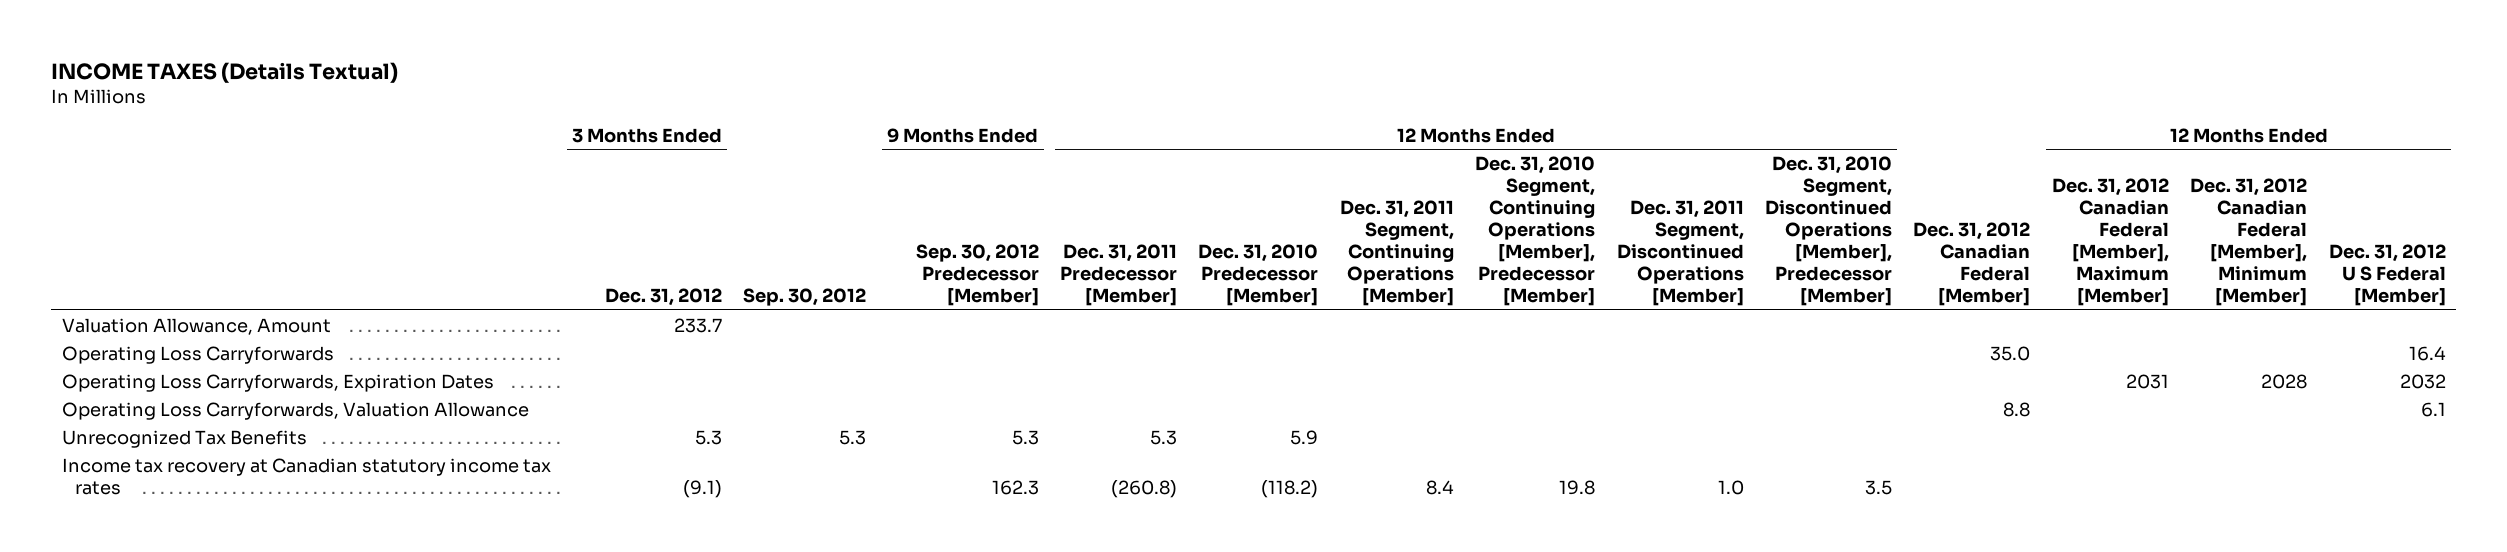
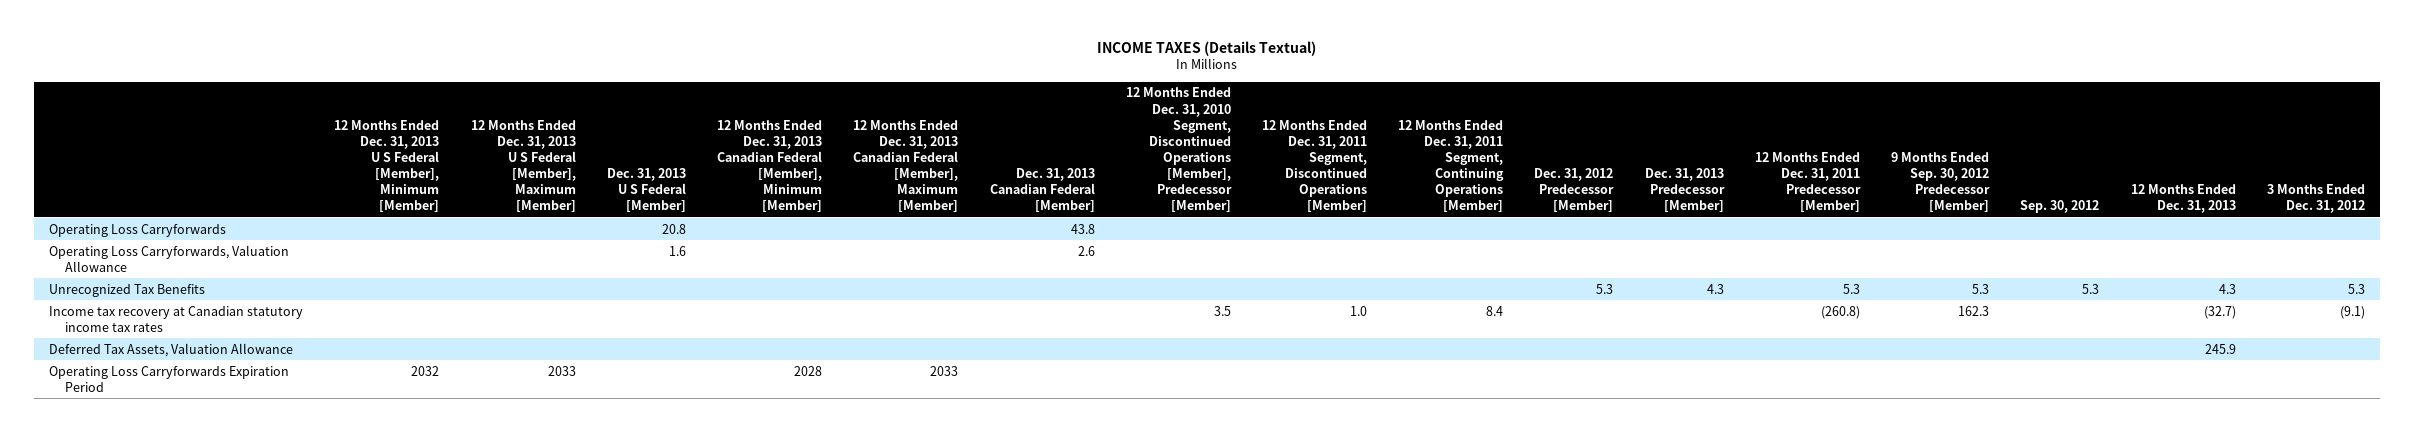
- | 3 Months Ended Dec. 31, 2012 | Sep. 30, 2012 | 9 Months Ended Sep. 30, 2012 Predecessor [Member] | 12 Months Ended Dec. 31, 2011 Predecessor [Member] | 12 Months Ended Dec. 31, 2010 Predecessor [Member] | 12 Months Ended Dec. 31, 2011 Segment, Continuing Operations [Member] | 12 Months Ended Dec. 31, 2010 Segment, Continuing Operations [Member], Predecessor [Member] | 12 Months Ended Dec. 31, 2011 Segment, Discontinued Operations [Member] | 12 Months Ended Dec. 31, 2010 Segment, Discontinued Operations [Member], Predecessor [Member] | Dec. 31, 2012 Canadian Federal [Member] | 12 Months Ended Dec. 31, 2012 Canadian Federal [Member], Maximum [Member] | 12 Months Ended Dec. 31, 2012 Canadian Federal [Member], Minimum [Member] | 12 Months Ended Dec. 31, 2012 U S Federal [Member]
+ | 12 Months Ended Dec. 31, 2013 U S Federal [Member], Minimum [Member] | 12 Months Ended Dec. 31, 2013 U S Federal [Member], Maximum [Member] | Dec. 31, 2013 U S Federal [Member] | 12 Months Ended Dec. 31, 2013 Canadian Federal [Member], Minimum [Member] | 12 Months Ended Dec. 31, 2013 Canadian Federal [Member], Maximum [Member] | Dec. 31, 2013 Canadian Federal [Member] | 12 Months Ended Dec. 31, 2010 Segment, Discontinued Operations [Member], Predecessor [Member] | 12 Months Ended Dec. 31, 2011 Segment, Discontinued Operations [Member] | 12 Months Ended Dec. 31, 2011 Segment, Continuing Operations [Member] | Dec. 31, 2012 Predecessor [Member] | Dec. 31, 2013 Predecessor [Member] | 12 Months Ended Dec. 31, 2011 Predecessor [Member] | 9 Months Ended Sep. 30, 2012 Predecessor [Member] | Sep. 30, 2012 | 12 Months Ended Dec. 31, 2013 | 3 Months Ended Dec. 31, 2012
- Valuation Allowance, Amount | 233.7 | | | | | | | | | | | |
- Operating Loss Carryforwards, Expiration Dates | | | | | | | | | | | 2031 | 2028 | 2032
+ Deferred Tax Assets, Valuation Allowance | | | | | | | | | | | | | | | 245.9 |
+ Operating Loss Carryforwards Expiration Period | 2032 | 2033 | | 2028 | 2033 | | | | | | | | | | |

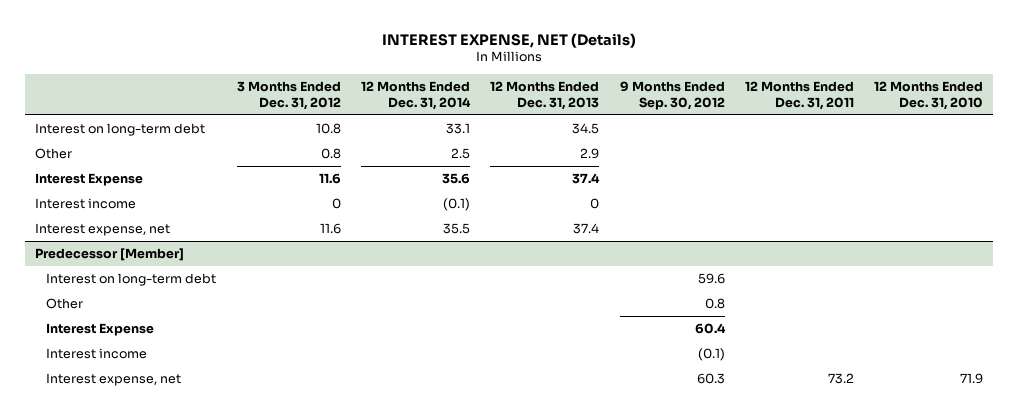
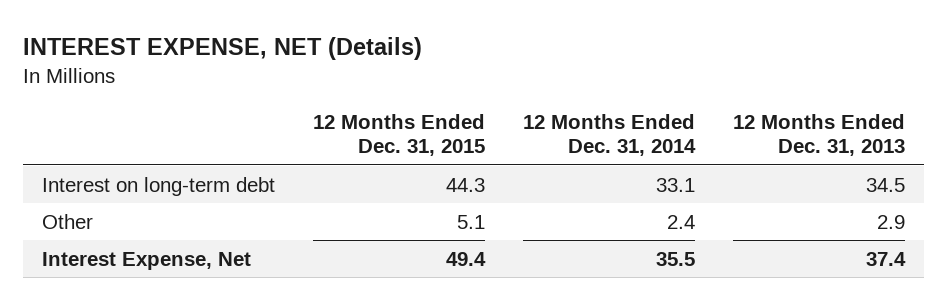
- | 3 Months Ended Dec. 31, 2012 | 12 Months Ended Dec. 31, 2014 | 12 Months Ended Dec. 31, 2013 | 9 Months Ended Sep. 30, 2012 | 12 Months Ended Dec. 31, 2011 | 12 Months Ended Dec. 31, 2010
+ | 12 Months Ended Dec. 31, 2015 | 12 Months Ended Dec. 31, 2014 | 12 Months Ended Dec. 31, 2013
- Other | 0.8 | 2.5 | 2.9 | | |
- Interest Expense | 11.6 | 35.6 | 37.4 | | |
- Interest income | 0 | (0.1) | 0 | | |
- Interest expense, net | 11.6 | 35.5 | 37.4 | | |
- Predecessor [Member]
- Interest on long-term debt | | | | 59.6 | |
- Other | | | | 0.8 | |
- Interest Expense | | | | 60.4 | |
- Interest income | | | | (0.1) | |
- Interest expense, net | | | | 60.3 | 73.2 | 71.9
+ Other | 5.1 | 2.4 | 2.9
+ Interest Expense, Net | 49.4 | 35.5 | 37.4

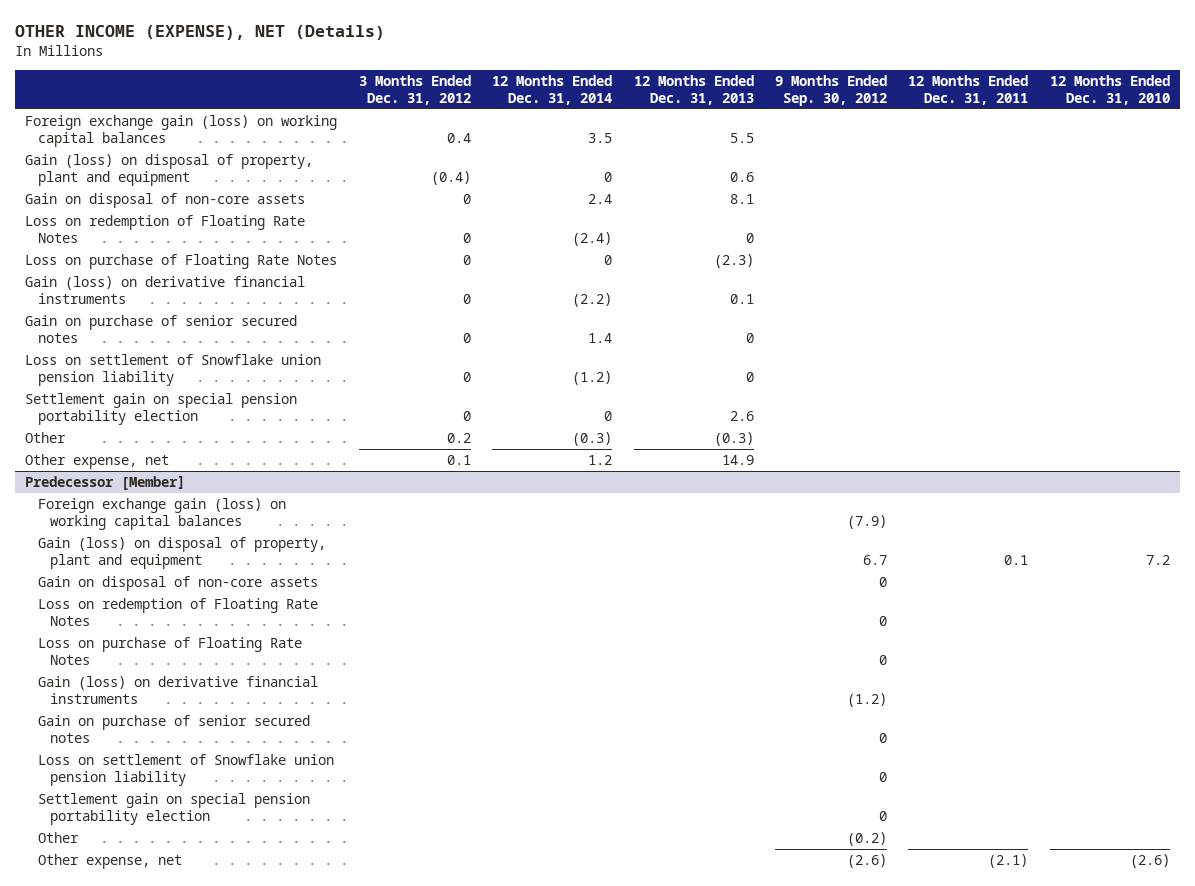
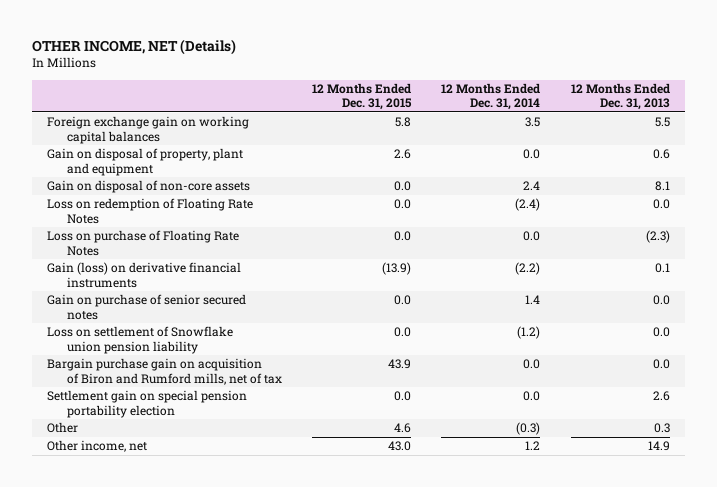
- OTHER INCOME (EXPENSE), NET (Details)
+ OTHER INCOME, NET (Details)
- | 3 Months Ended Dec. 31, 2012 | 12 Months Ended Dec. 31, 2014 | 12 Months Ended Dec. 31, 2013 | 9 Months Ended Sep. 30, 2012 | 12 Months Ended Dec. 31, 2011 | 12 Months Ended Dec. 31, 2010
+ | 12 Months Ended Dec. 31, 2015 | 12 Months Ended Dec. 31, 2014 | 12 Months Ended Dec. 31, 2013
- Foreign exchange gain (loss) on working capital balances | 0.4 | 3.5 | 5.5 | | |
- Gain (loss) on disposal of property, plant and equipment | (0.4) | 0 | 0.6 | | |
+ Foreign exchange gain on working capital balances | 5.8 | 3.5 | 5.5
+ Gain on disposal of property, plant and equipment | 2.6 | 0.0 | 0.6
- Loss on redemption of Floating Rate Notes | 0 | (2.4) | 0 | | |
- Loss on purchase of Floating Rate Notes | 0 | 0 | (2.3) | | |
+ Loss on redemption of Floating Rate Notes | 0.0 | (2.4) | 0.0
+ Loss on purchase of Floating Rate Notes | 0.0 | 0.0 | (2.3)
- Gain on purchase of senior secured notes | 0 | 1.4 | 0 | | |
- Loss on settlement of Snowflake union pension liability | 0 | (1.2) | 0 | | |
- Settlement gain on special pension portability election | 0 | 0 | 2.6 | | |
- Other | 0.2 | (0.3) | (0.3) | | |
- Other expense, net | 0.1 | 1.2 | 14.9 | | |
- Predecessor [Member]
- Foreign exchange gain (loss) on working capital balances | | | | (7.9) | |
- Gain (loss) on disposal of property, plant and equipment | | | | 6.7 | 0.1 | 7.2
- Gain on disposal of non-core assets | | | | 0 | |
- Loss on redemption of Floating Rate Notes | | | | 0 | |
- Loss on purchase of Floating Rate Notes | | | | 0 | |
- Gain (loss) on derivative financial instruments | | | | (1.2) | |
- Gain on purchase of senior secured notes | | | | 0 | |
- Loss on settlement of Snowflake union pension liability | | | | 0 | |
- Settlement gain on special pension portability election | | | | 0 | |
- Other | | | | (0.2) | |
- Other expense, net | | | | (2.6) | (2.1) | (2.6)
+ Gain on purchase of senior secured notes | 0.0 | 1.4 | 0.0
+ Loss on settlement of Snowflake union pension liability | 0.0 | (1.2) | 0.0
+ Bargain purchase gain on acquisition of Biron and Rumford mills, net of tax | 43.9 | 0.0 | 0.0
+ Settlement gain on special pension portability election | 0.0 | 0.0 | 2.6
+ Other | 4.6 | (0.3) | 0.3
+ Other income, net | 43.0 | 1.2 | 14.9

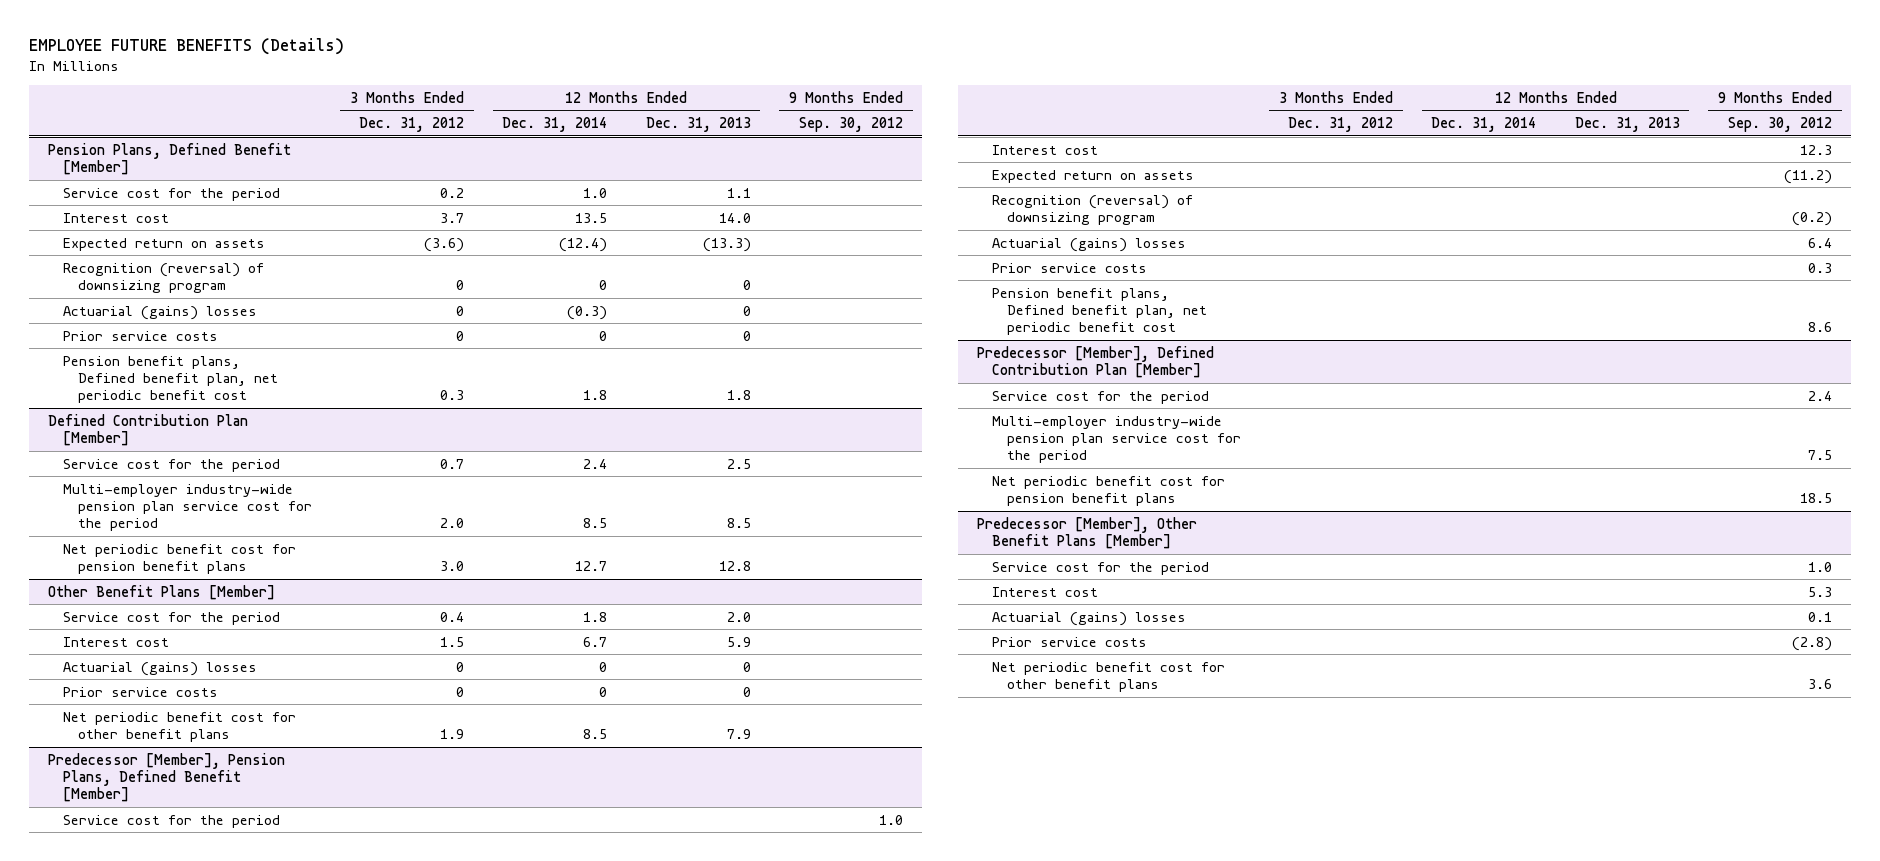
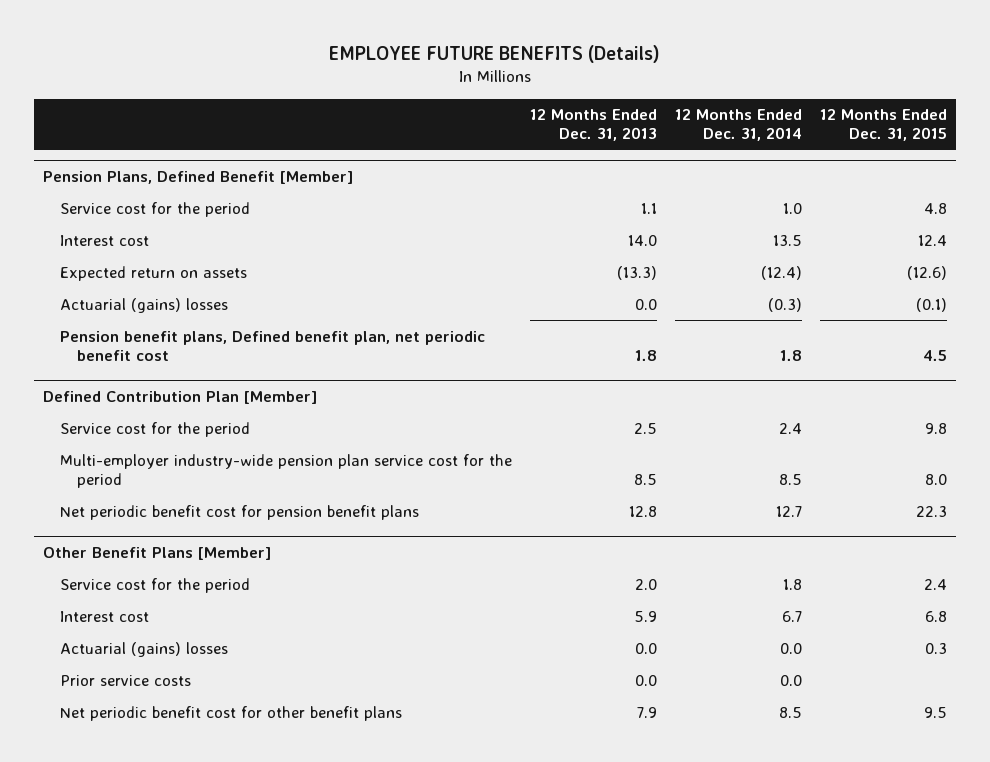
- | 3 Months Ended Dec. 31, 2012 | 12 Months Ended Dec. 31, 2014 | 12 Months Ended Dec. 31, 2013 | 9 Months Ended Sep. 30, 2012
+ | 12 Months Ended Dec. 31, 2013 | 12 Months Ended Dec. 31, 2014 | 12 Months Ended Dec. 31, 2015
@ Pension Plans, Defined Benefit [Member]
- Recognition (reversal) of downsizing program | 0 | 0 | 0 |
- Actuarial (gains) losses | 0 | (0.3) | 0 |
- Prior service costs | 0 | 0 | 0 |
+ Actuarial (gains) losses | 0.0 | (0.3) | (0.1)
@ Other Benefit Plans [Member]
- Actuarial (gains) losses | 0 | 0 | 0 |
- Prior service costs | 0 | 0 | 0 |
+ Actuarial (gains) losses | 0.0 | 0.0 | 0.3
+ Prior service costs | 0.0 | 0.0 |
- Predecessor [Member], Pension Plans, Defined Benefit [Member]
- Service cost for the period | | | | 1.0
- Interest cost | | | | 12.3
- Expected return on assets | | | | (11.2)
- Recognition (reversal) of downsizing program | | | | (0.2)
- Actuarial (gains) losses | | | | 6.4
- Prior service costs | | | | 0.3
- Pension benefit plans, Defined benefit plan, net periodic benefit cost | | | | 8.6
- Predecessor [Member], Defined Contribution Plan [Member]
- Service cost for the period | | | | 2.4
- Multi-employer industry-wide pension plan service cost for the period | | | | 7.5
- Net periodic benefit cost for pension benefit plans | | | | 18.5
- Predecessor [Member], Other Benefit Plans [Member]
- Service cost for the period | | | | 1.0
- Interest cost | | | | 5.3
- Actuarial (gains) losses | | | | 0.1
- Prior service costs | | | | (2.8)
- Net periodic benefit cost for other benefit plans | | | | 3.6

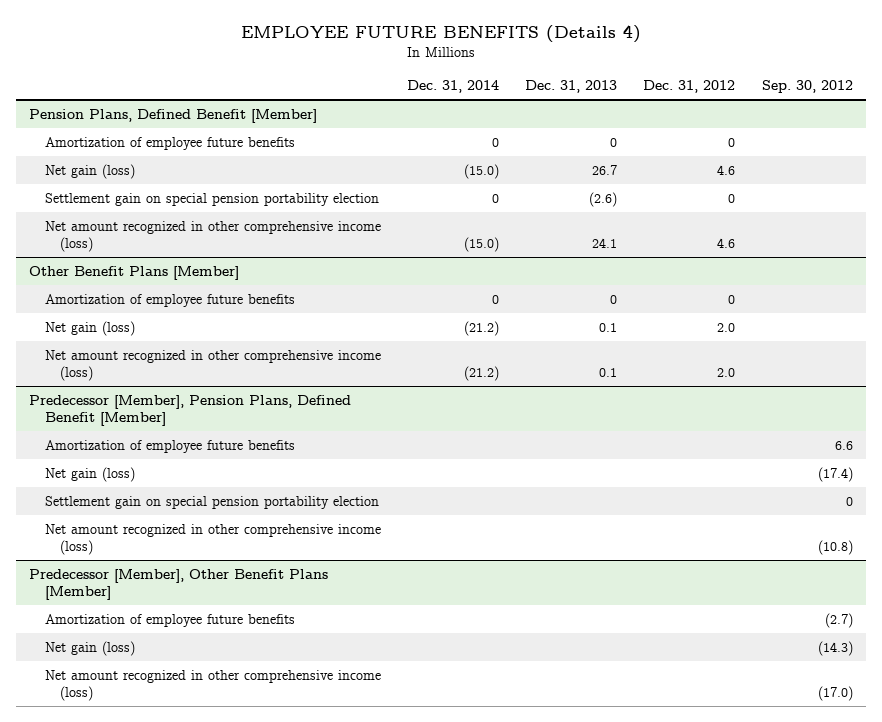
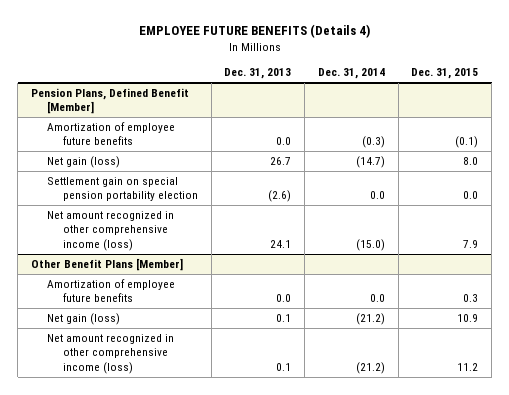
- | Dec. 31, 2014 | Dec. 31, 2013 | Dec. 31, 2012 | Sep. 30, 2012
+ | Dec. 31, 2013 | Dec. 31, 2014 | Dec. 31, 2015
@ Pension Plans, Defined Benefit [Member]
- Amortization of employee future benefits | 0 | 0 | 0 |
- Net gain (loss) | (15.0) | 26.7 | 4.6 |
- Settlement gain on special pension portability election | 0 | (2.6) | 0 |
+ Amortization of employee future benefits | 0.0 | (0.3) | (0.1)
+ Net gain (loss) | 26.7 | (14.7) | 8.0
+ Settlement gain on special pension portability election | (2.6) | 0.0 | 0.0
@ Other Benefit Plans [Member]
- Amortization of employee future benefits | 0 | 0 | 0 |
+ Amortization of employee future benefits | 0.0 | 0.0 | 0.3
- Predecessor [Member], Pension Plans, Defined Benefit [Member]
- Amortization of employee future benefits | | | | 6.6
- Net gain (loss) | | | | (17.4)
- Settlement gain on special pension portability election | | | | 0
- Net amount recognized in other comprehensive income (loss) | | | | (10.8)
- Predecessor [Member], Other Benefit Plans [Member]
- Amortization of employee future benefits | | | | (2.7)
- Net gain (loss) | | | | (14.3)
- Net amount recognized in other comprehensive income (loss) | | | | (17.0)

